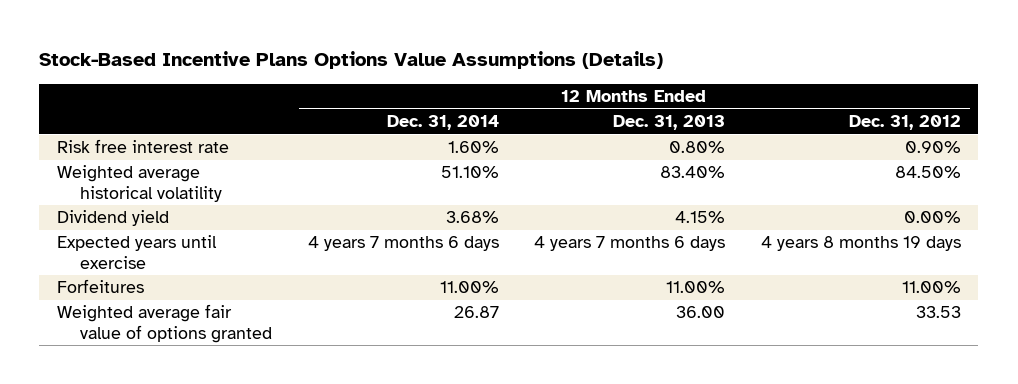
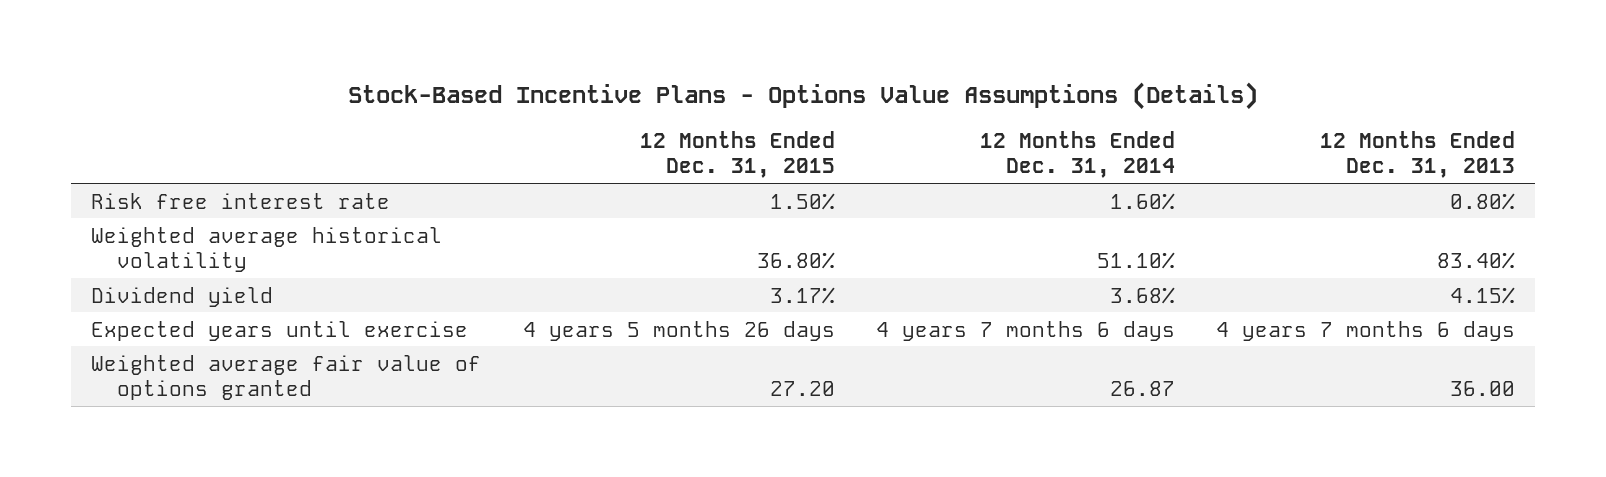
- Stock-Based Incentive Plans Options Value Assumptions (Details)
+ Stock-Based Incentive Plans - Options Value Assumptions (Details)
- | 12 Months Ended Dec. 31, 2014 | 12 Months Ended Dec. 31, 2013 | 12 Months Ended Dec. 31, 2012
+ | 12 Months Ended Dec. 31, 2015 | 12 Months Ended Dec. 31, 2014 | 12 Months Ended Dec. 31, 2013
- Forfeitures | 11.00% | 11.00% | 11.00%

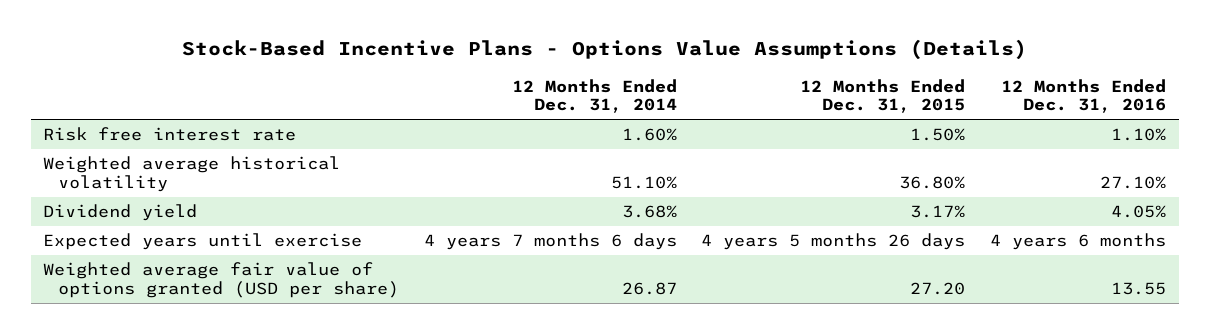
- | 12 Months Ended Dec. 31, 2015 | 12 Months Ended Dec. 31, 2014 | 12 Months Ended Dec. 31, 2013
+ | 12 Months Ended Dec. 31, 2014 | 12 Months Ended Dec. 31, 2015 | 12 Months Ended Dec. 31, 2016
- Weighted average fair value of options granted | 27.20 | 26.87 | 36.00
+ Weighted average fair value of options granted (USD per share) | 26.87 | 27.20 | 13.55

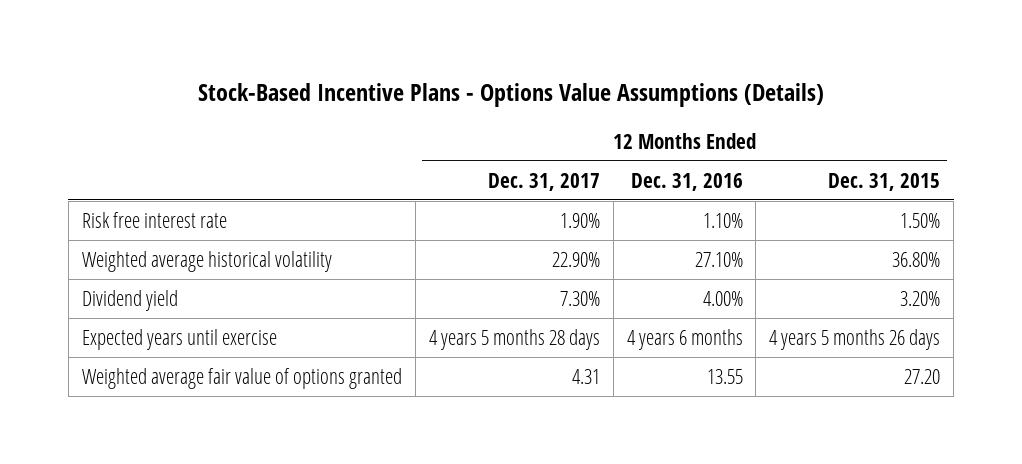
- | 12 Months Ended Dec. 31, 2014 | 12 Months Ended Dec. 31, 2015 | 12 Months Ended Dec. 31, 2016
+ | 12 Months Ended Dec. 31, 2017 | 12 Months Ended Dec. 31, 2016 | 12 Months Ended Dec. 31, 2015
- Dividend yield | 3.68% | 3.17% | 4.05%
+ Dividend yield | 7.30% | 4.00% | 3.20%
- Weighted average fair value of options granted (USD per share) | 26.87 | 27.20 | 13.55
+ Weighted average fair value of options granted | 4.31 | 13.55 | 27.20

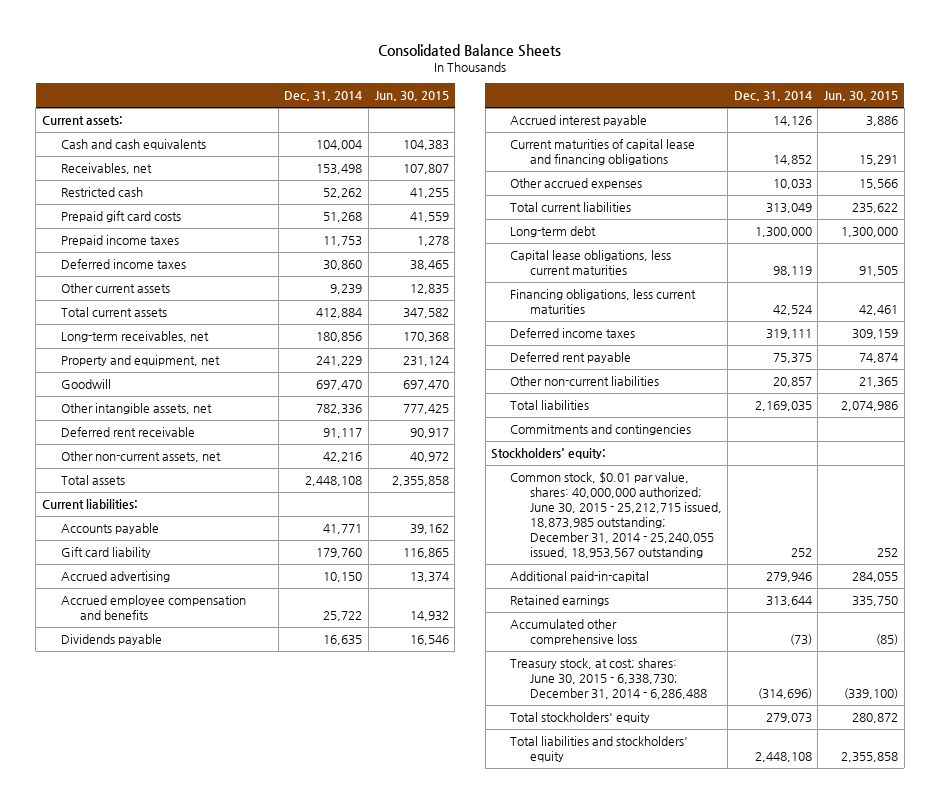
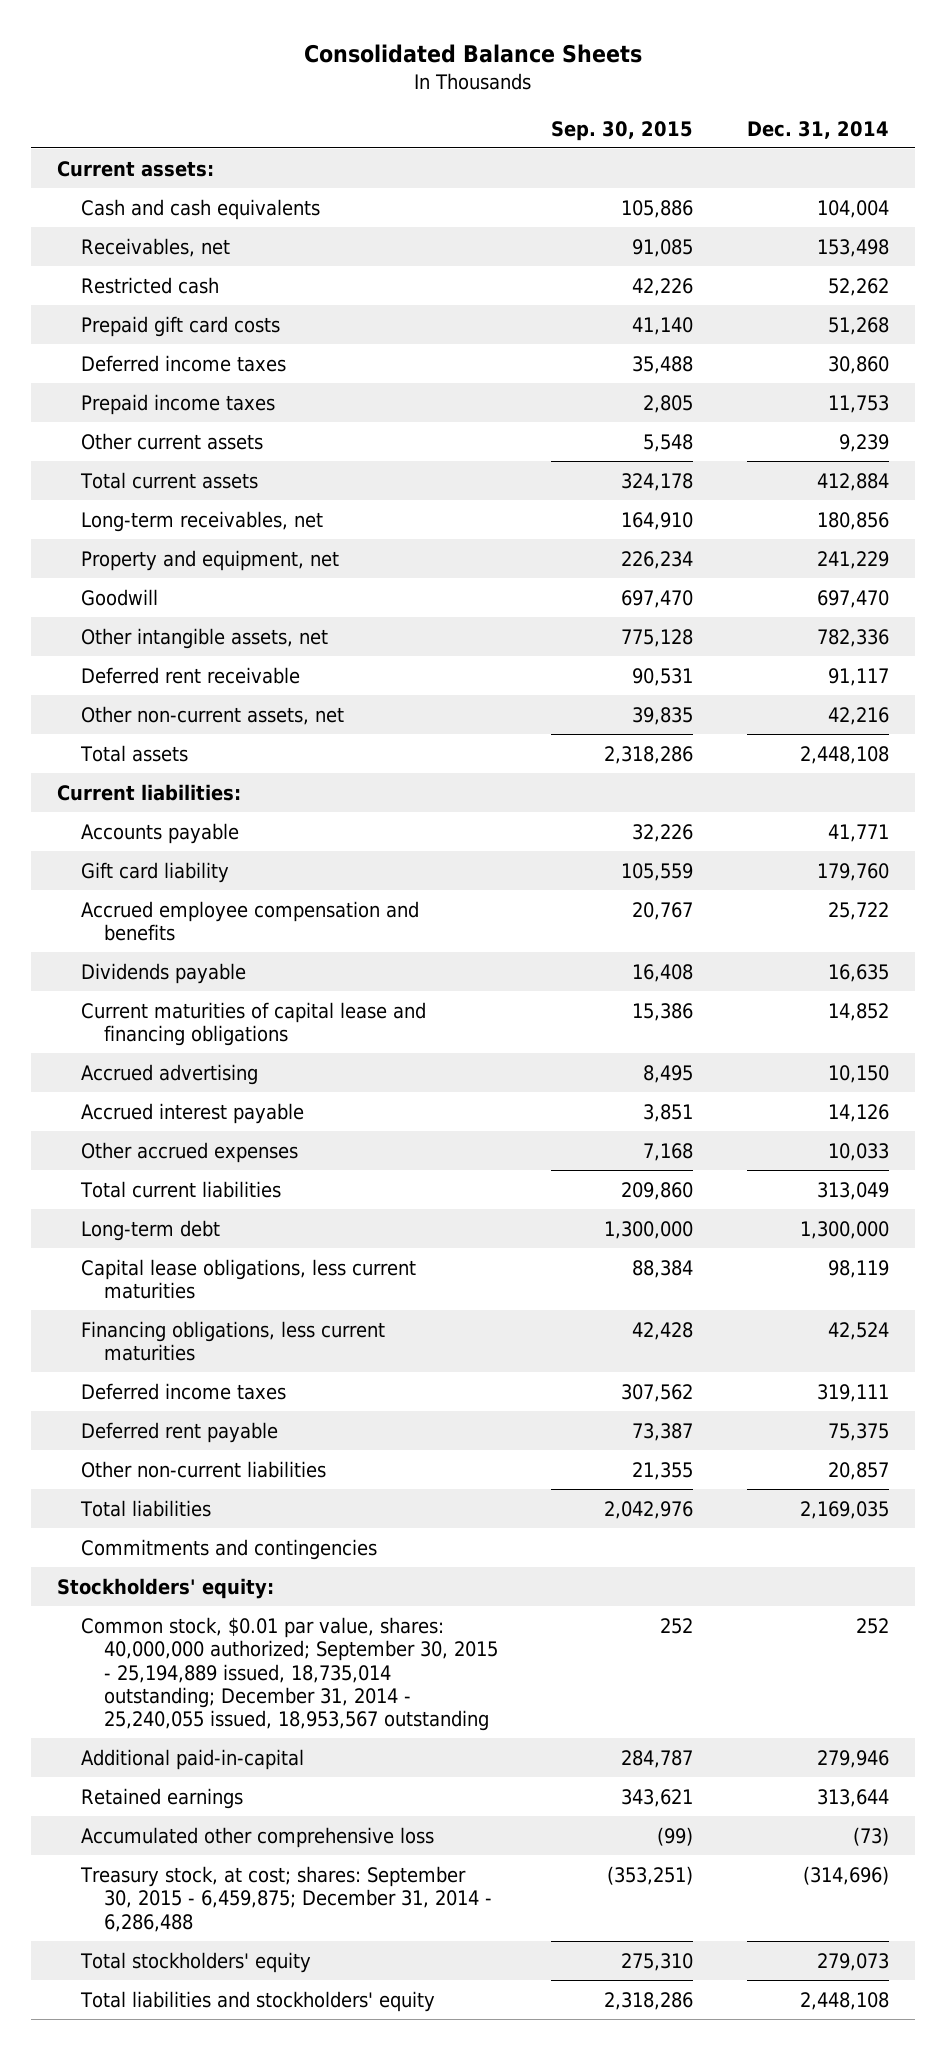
- | Dec. 31, 2014 | Jun. 30, 2015
+ | Sep. 30, 2015 | Dec. 31, 2014
moved down: Prepaid income taxes | 2,805 | 11,753
moved down: Accrued advertising | 8,495 | 10,150
moved down: Accrued interest payable | 3,851 | 14,126
- Common stock, $0.01 par value, shares: 40,000,000 authorized; June 30, 2015 - 25,212,715 issued, 18,873,985 outstanding; December 31, 2014 - 25,240,055 issued, 18,953,567 outstanding | 252 | 252
+ Common stock, $0.01 par value, shares: 40,000,000 authorized; September 30, 2015 - 25,194,889 issued, 18,735,014 outstanding; December 31, 2014 - 25,240,055 issued, 18,953,567 outstanding | 252 | 252
- Treasury stock, at cost; shares: June 30, 2015 - 6,338,730; December 31, 2014 - 6,286,488 | (314,696) | (339,100)
+ Treasury stock, at cost; shares: September 30, 2015 - 6,459,875; December 31, 2014 - 6,286,488 | (353,251) | (314,696)

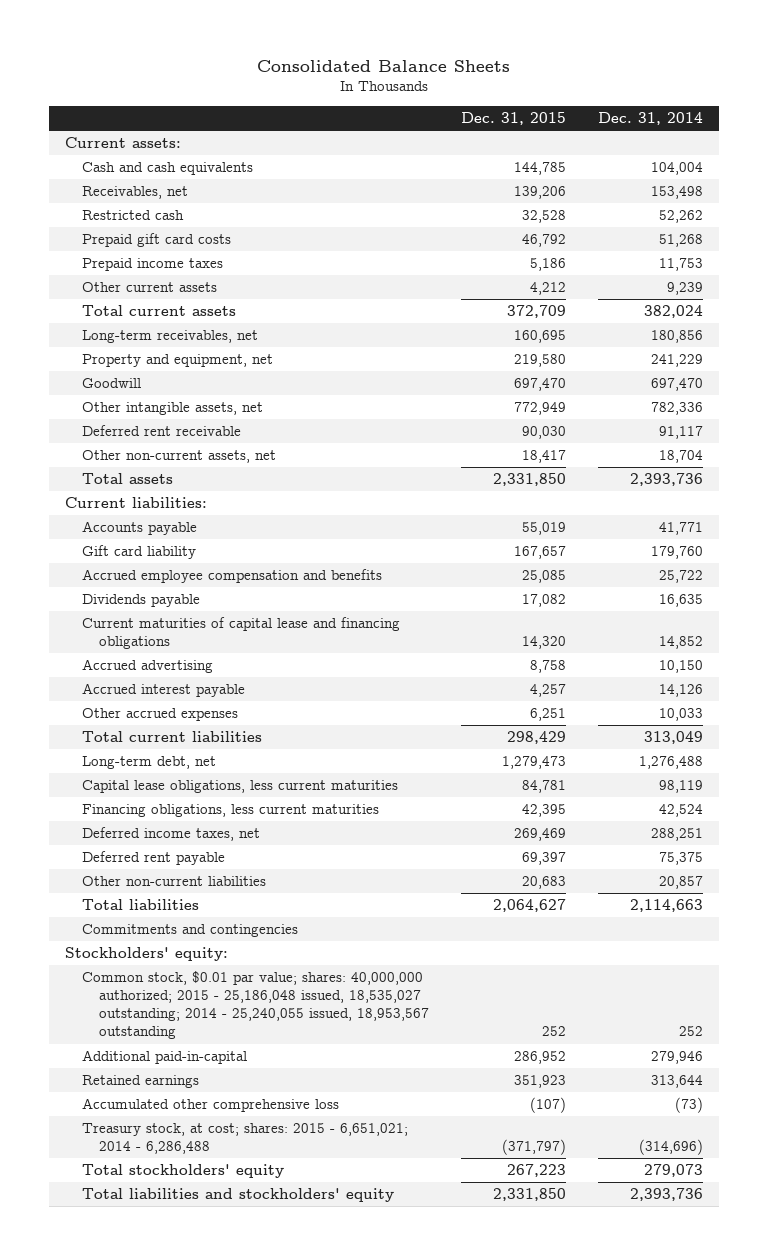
- | Sep. 30, 2015 | Dec. 31, 2014
+ | Dec. 31, 2015 | Dec. 31, 2014
- Deferred income taxes | 35,488 | 30,860
- Total current assets | 324,178 | 412,884
+ Total current assets | 372,709 | 382,024
- Other non-current assets, net | 39,835 | 42,216
- Total assets | 2,318,286 | 2,448,108
+ Other non-current assets, net | 18,417 | 18,704
+ Total assets | 2,331,850 | 2,393,736
- Long-term debt | 1,300,000 | 1,300,000
+ Long-term debt, net | 1,279,473 | 1,276,488
- Deferred income taxes | 307,562 | 319,111
+ Deferred income taxes, net | 269,469 | 288,251
- Total liabilities | 2,042,976 | 2,169,035
+ Total liabilities | 2,064,627 | 2,114,663
- Common stock, $0.01 par value, shares: 40,000,000 authorized; September 30, 2015 - 25,194,889 issued, 18,735,014 outstanding; December 31, 2014 - 25,240,055 issued, 18,953,567 outstanding | 252 | 252
+ Common stock, $0.01 par value; shares: 40,000,000 authorized; 2015 - 25,186,048 issued, 18,535,027 outstanding; 2014 - 25,240,055 issued, 18,953,567 outstanding | 252 | 252
- Treasury stock, at cost; shares: September 30, 2015 - 6,459,875; December 31, 2014 - 6,286,488 | (353,251) | (314,696)
+ Treasury stock, at cost; shares: 2015 - 6,651,021; 2014 - 6,286,488 | (371,797) | (314,696)
- Total liabilities and stockholders' equity | 2,318,286 | 2,448,108
+ Total liabilities and stockholders' equity | 2,331,850 | 2,393,736

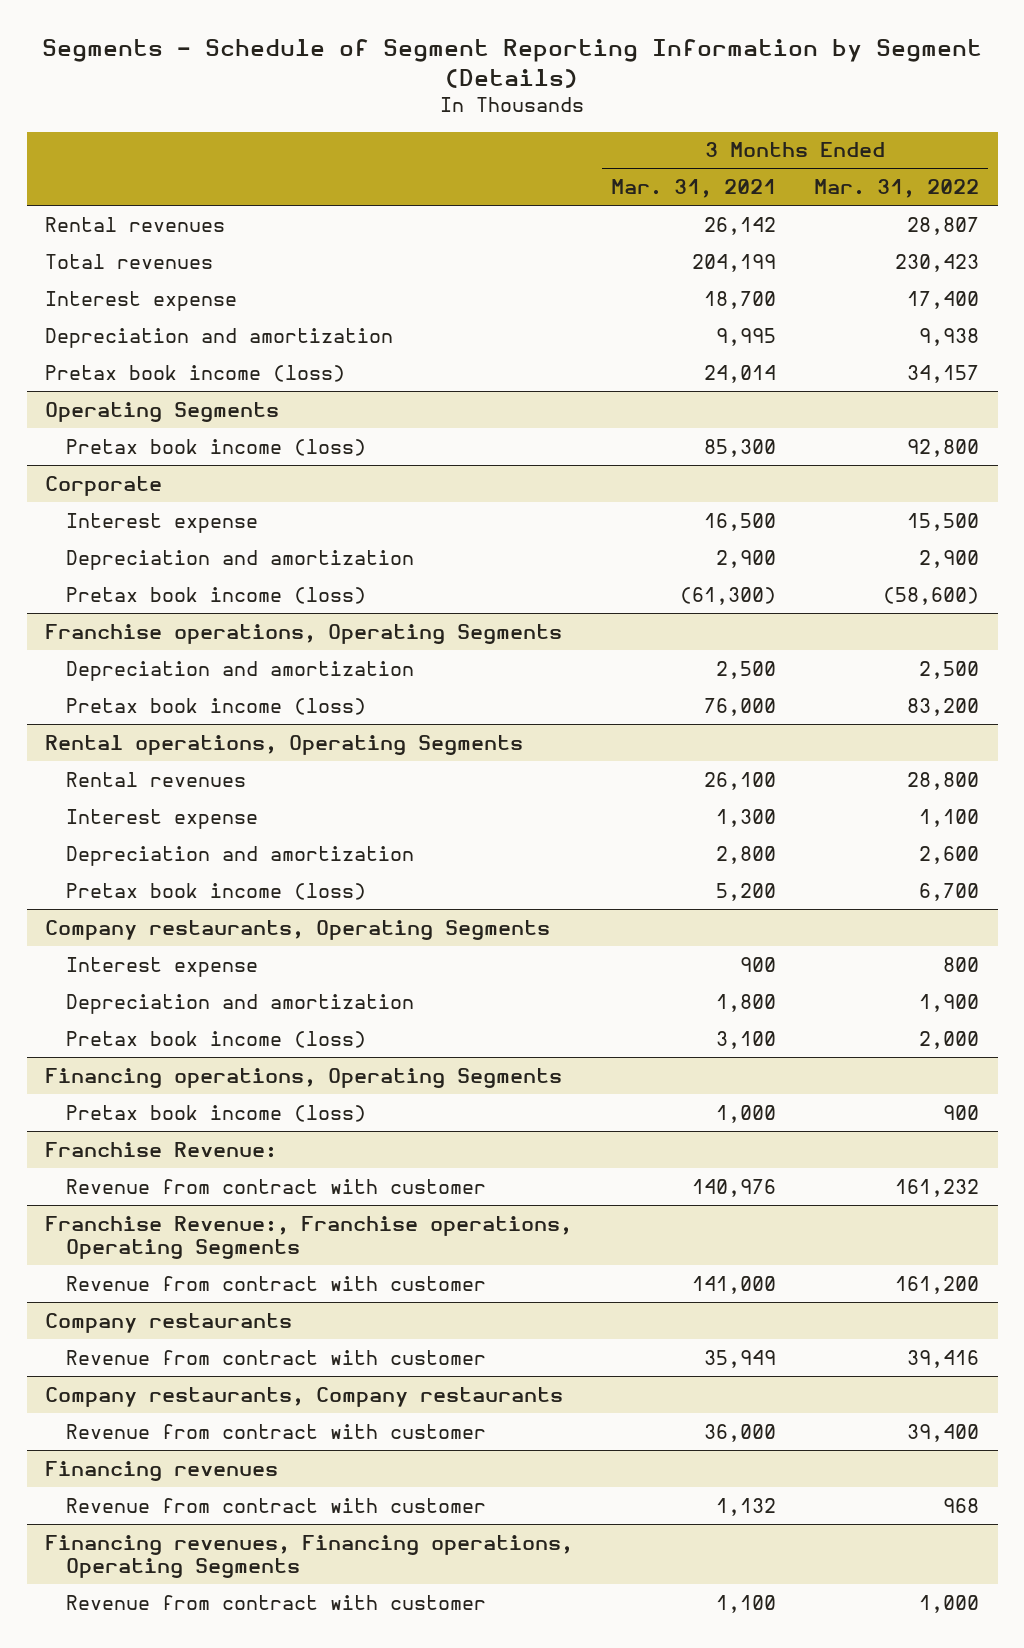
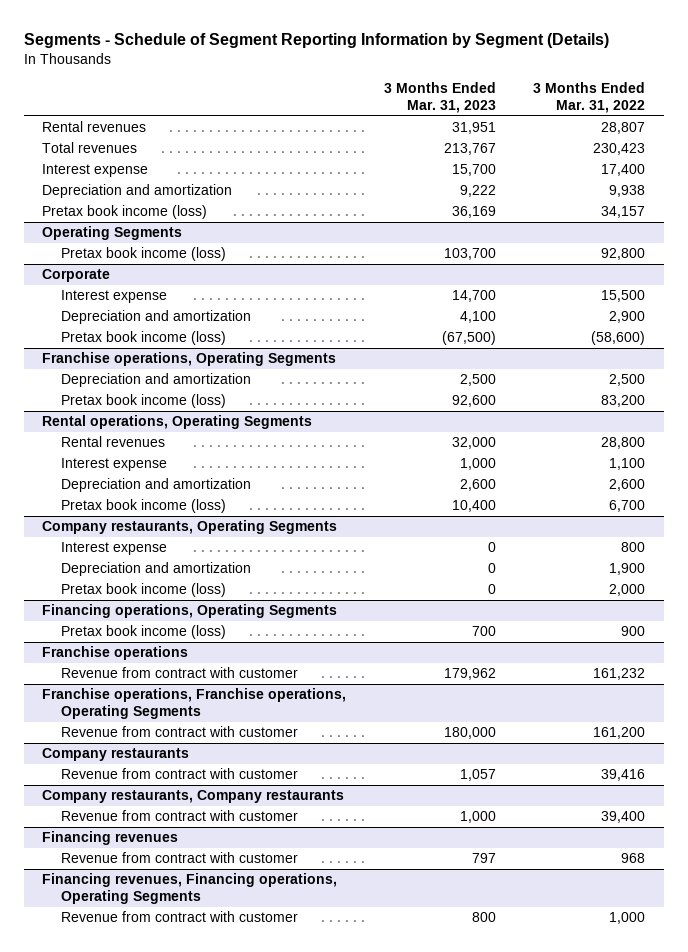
- | 3 Months Ended Mar. 31, 2021 | 3 Months Ended Mar. 31, 2022
+ | 3 Months Ended Mar. 31, 2023 | 3 Months Ended Mar. 31, 2022
- Franchise Revenue:
+ Franchise operations
- Franchise Revenue:, Franchise operations, Operating Segments
+ Franchise operations, Franchise operations, Operating Segments

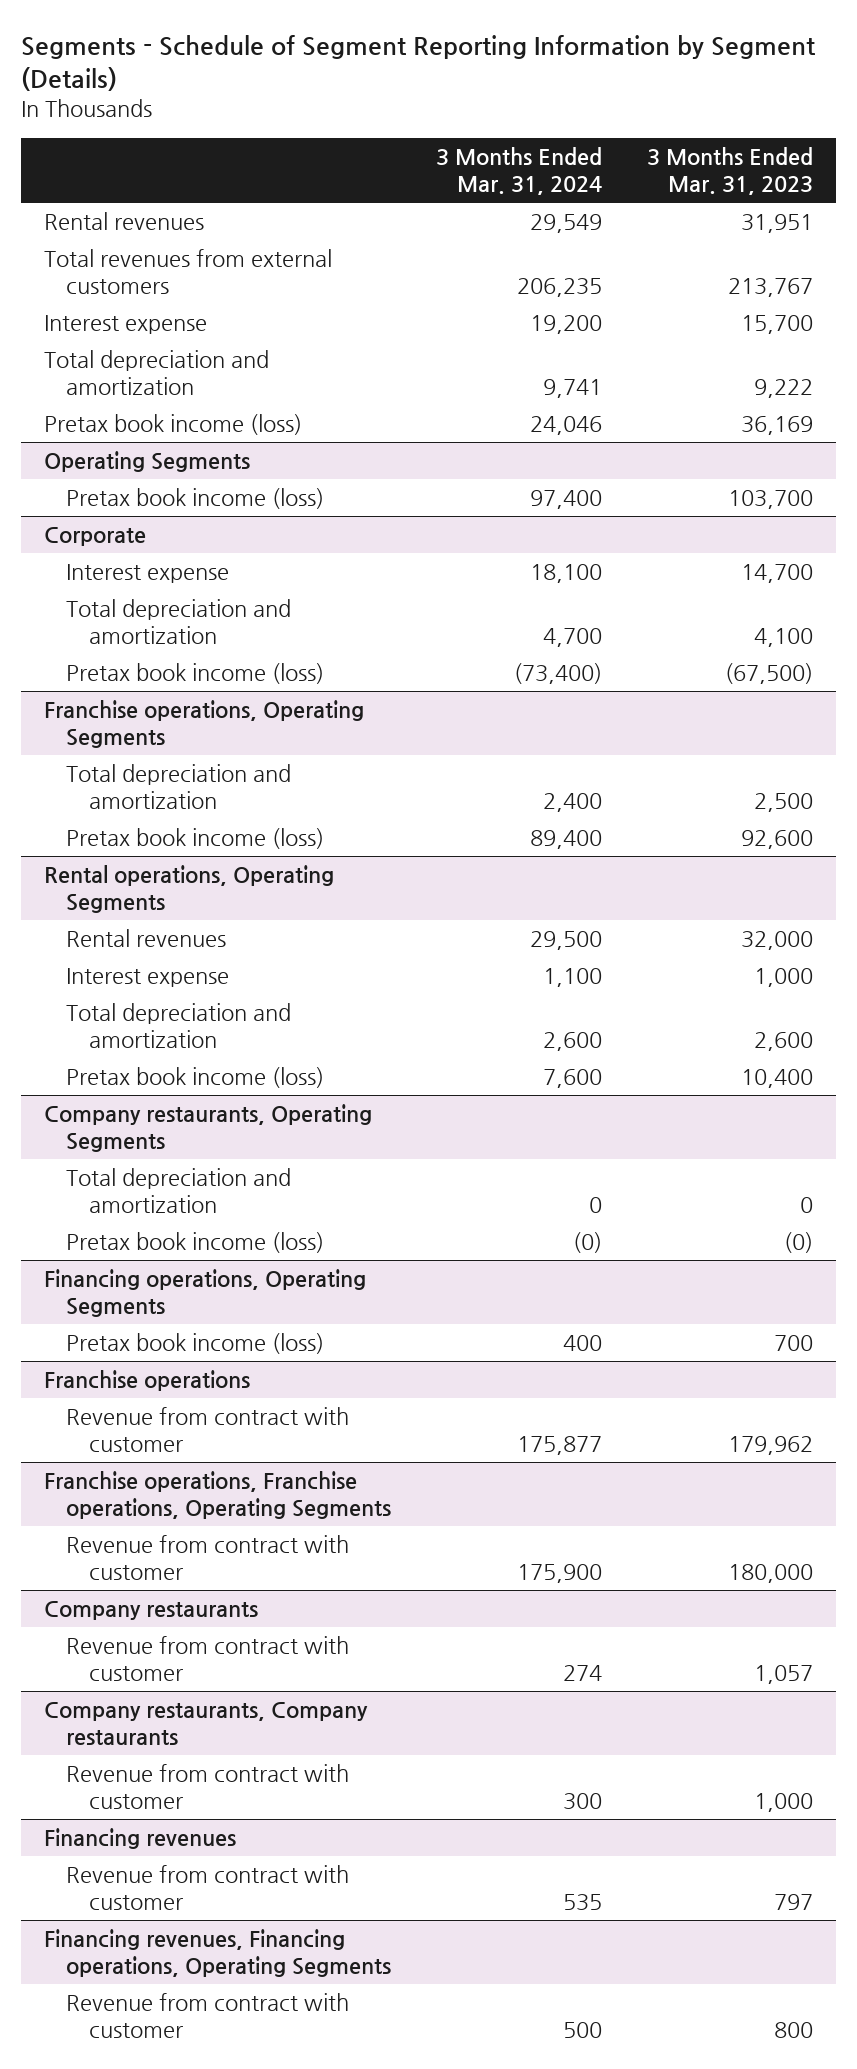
- | 3 Months Ended Mar. 31, 2023 | 3 Months Ended Mar. 31, 2022
+ | 3 Months Ended Mar. 31, 2024 | 3 Months Ended Mar. 31, 2023
- Total revenues | 213,767 | 230,423
+ Total revenues from external customers | 206,235 | 213,767
- Depreciation and amortization | 9,222 | 9,938
+ Total depreciation and amortization | 9,741 | 9,222
@ Corporate
- Depreciation and amortization | 4,100 | 2,900
+ Total depreciation and amortization | 4,700 | 4,100
@ Franchise operations, Operating Segments
- Depreciation and amortization | 2,500 | 2,500
+ Total depreciation and amortization | 2,400 | 2,500
@ Rental operations, Operating Segments
- Depreciation and amortization | 2,600 | 2,600
+ Total depreciation and amortization | 2,600 | 2,600
@ Company restaurants, Operating Segments
- Interest expense | 0 | 800
- Depreciation and amortization | 0 | 1,900
- Pretax book income (loss) | 0 | 2,000
+ Total depreciation and amortization | 0 | 0
+ Pretax book income (loss) | (0) | (0)

